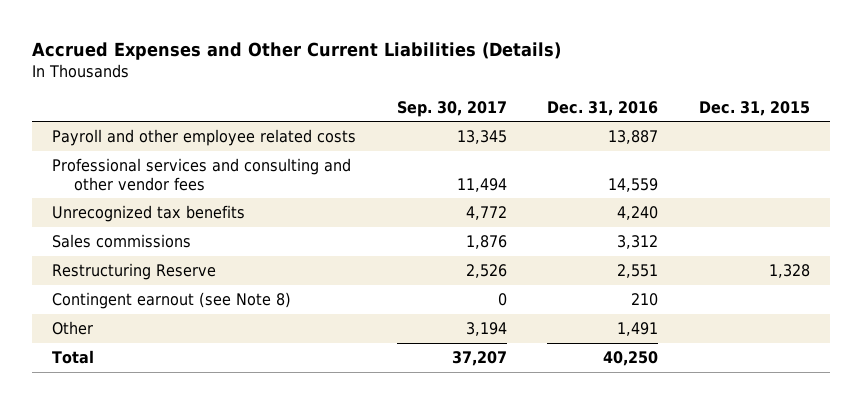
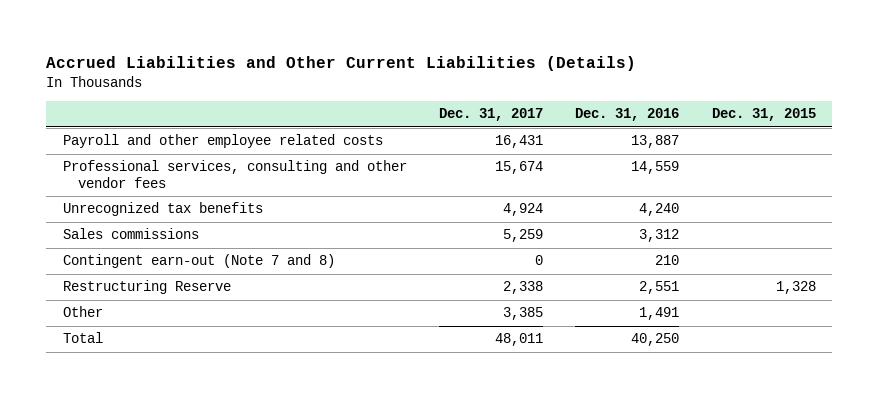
- Accrued Expenses and Other Current Liabilities (Details)
+ Accrued Liabilities and Other Current Liabilities (Details)
- | Sep. 30, 2017 | Dec. 31, 2016 | Dec. 31, 2015
+ | Dec. 31, 2017 | Dec. 31, 2016 | Dec. 31, 2015
- Professional services and consulting and other vendor fees | 11,494 | 14,559 |
+ Professional services, consulting and other vendor fees | 15,674 | 14,559 |
+ Contingent earn-out (Note 7 and 8) | 0 | 210 |
- Contingent earnout (see Note 8) | 0 | 210 |

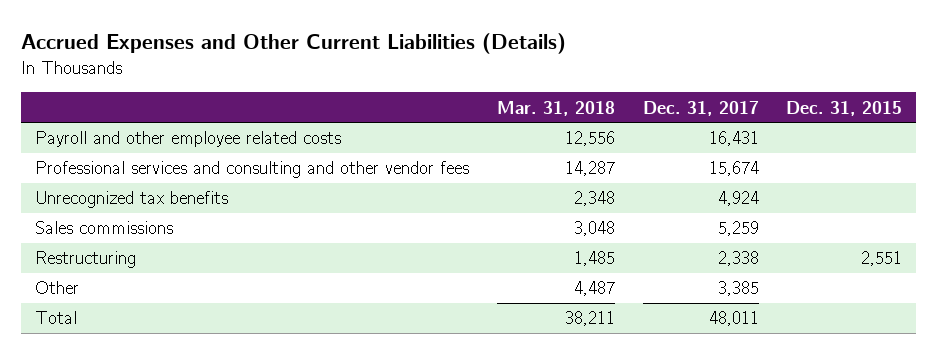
- Accrued Liabilities and Other Current Liabilities (Details)
+ Accrued Expenses and Other Current Liabilities (Details)
- | Dec. 31, 2017 | Dec. 31, 2016 | Dec. 31, 2015
+ | Mar. 31, 2018 | Dec. 31, 2017 | Dec. 31, 2015
- Professional services, consulting and other vendor fees | 15,674 | 14,559 |
+ Professional services and consulting and other vendor fees | 14,287 | 15,674 |
- Contingent earn-out (Note 7 and 8) | 0 | 210 |
- Restructuring Reserve | 2,338 | 2,551 | 1,328
+ Restructuring | 1,485 | 2,338 | 2,551

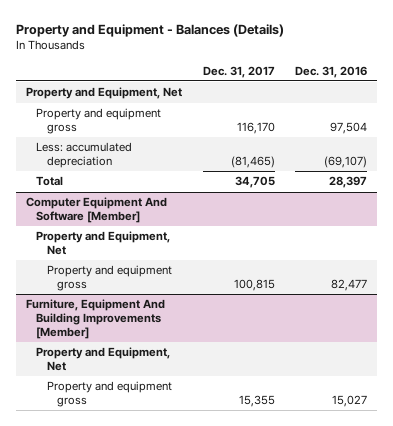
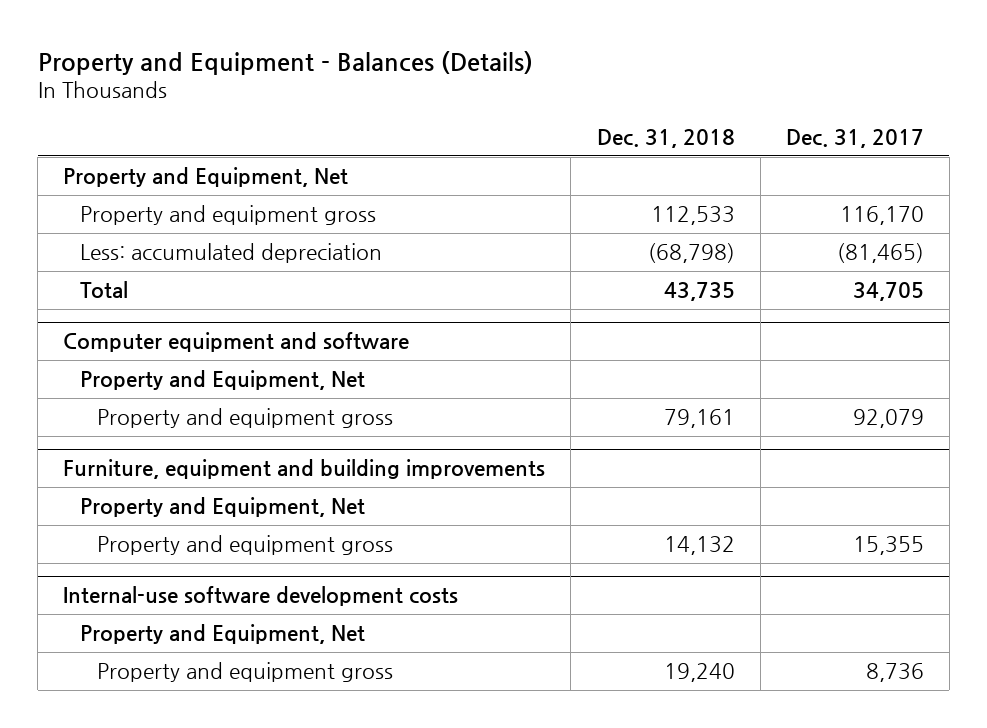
- | Dec. 31, 2017 | Dec. 31, 2016
+ | Dec. 31, 2018 | Dec. 31, 2017
- Computer Equipment And Software [Member]
+ Computer equipment and software
- Property and equipment gross | 100,815 | 82,477
- Furniture, Equipment And Building Improvements [Member]
+ Property and equipment gross | 79,161 | 92,079
+ Furniture, equipment and building improvements
+ Internal-use software development costs
+ Property and Equipment, Net
+ Property and equipment gross | 19,240 | 8,736

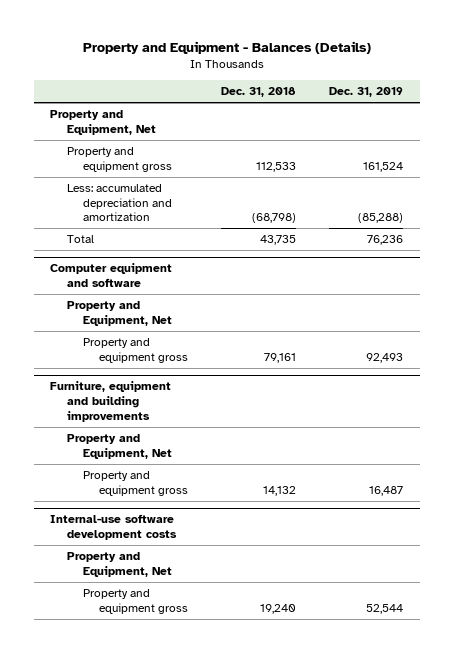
- | Dec. 31, 2018 | Dec. 31, 2017
+ | Dec. 31, 2018 | Dec. 31, 2019
- Less: accumulated depreciation | (68,798) | (81,465)
+ Less: accumulated depreciation and amortization | (68,798) | (85,288)

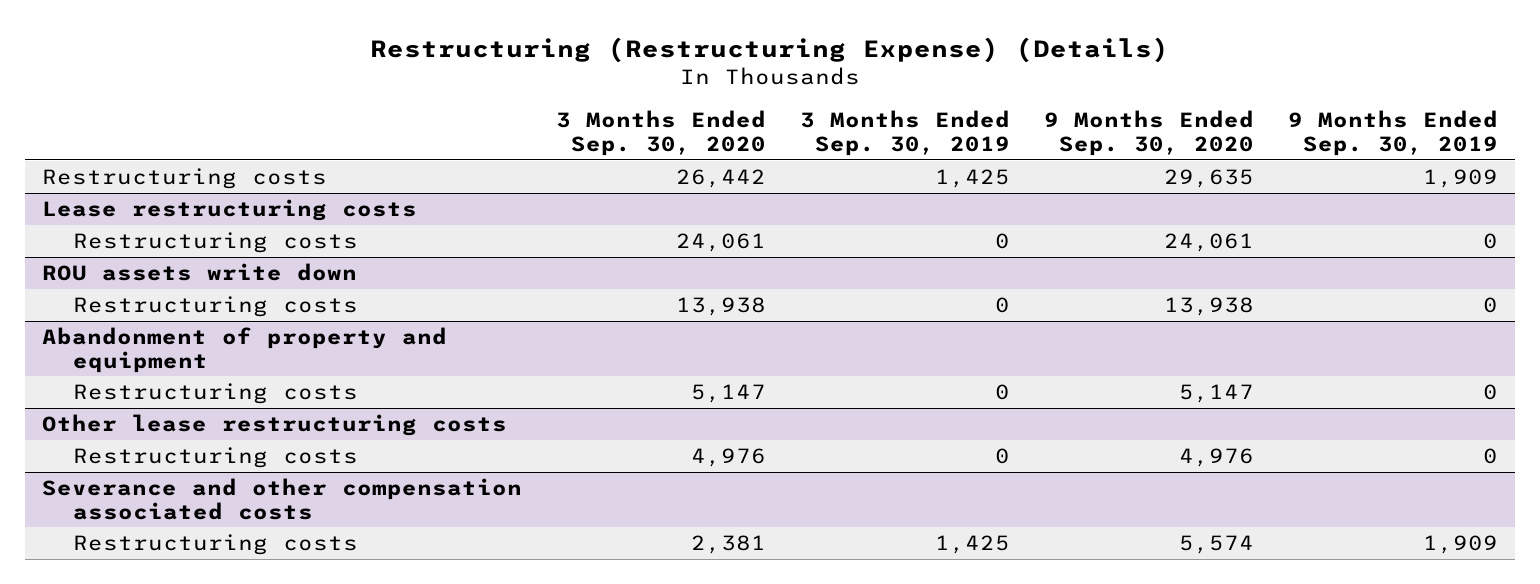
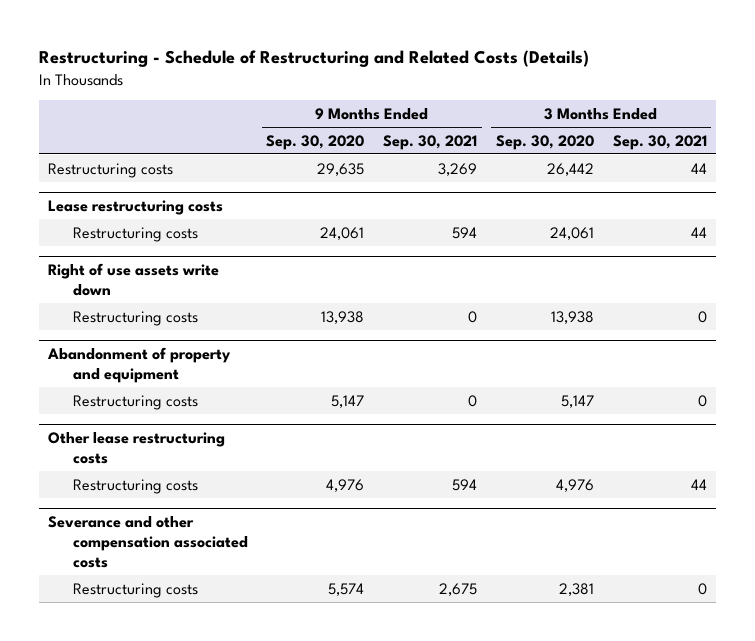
- Restructuring (Restructuring Expense) (Details)
+ Restructuring - Schedule of Restructuring and Related Costs (Details)
- | 3 Months Ended Sep. 30, 2020 | 3 Months Ended Sep. 30, 2019 | 9 Months Ended Sep. 30, 2020 | 9 Months Ended Sep. 30, 2019
+ | 9 Months Ended Sep. 30, 2020 | 9 Months Ended Sep. 30, 2021 | 3 Months Ended Sep. 30, 2020 | 3 Months Ended Sep. 30, 2021
- ROU assets write down
+ Right of use assets write down

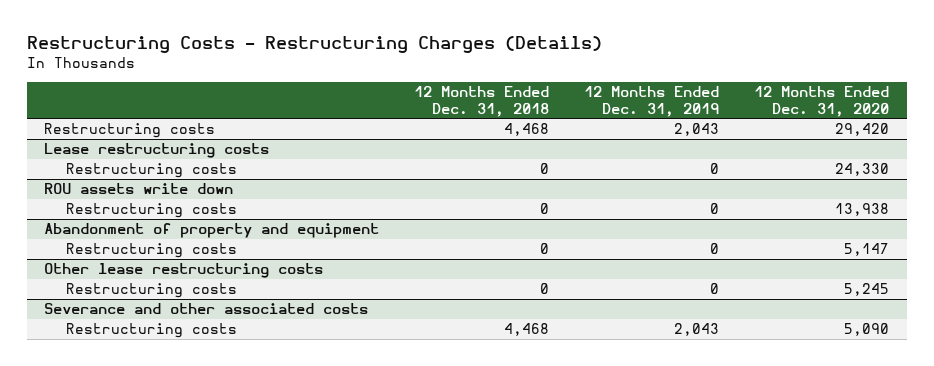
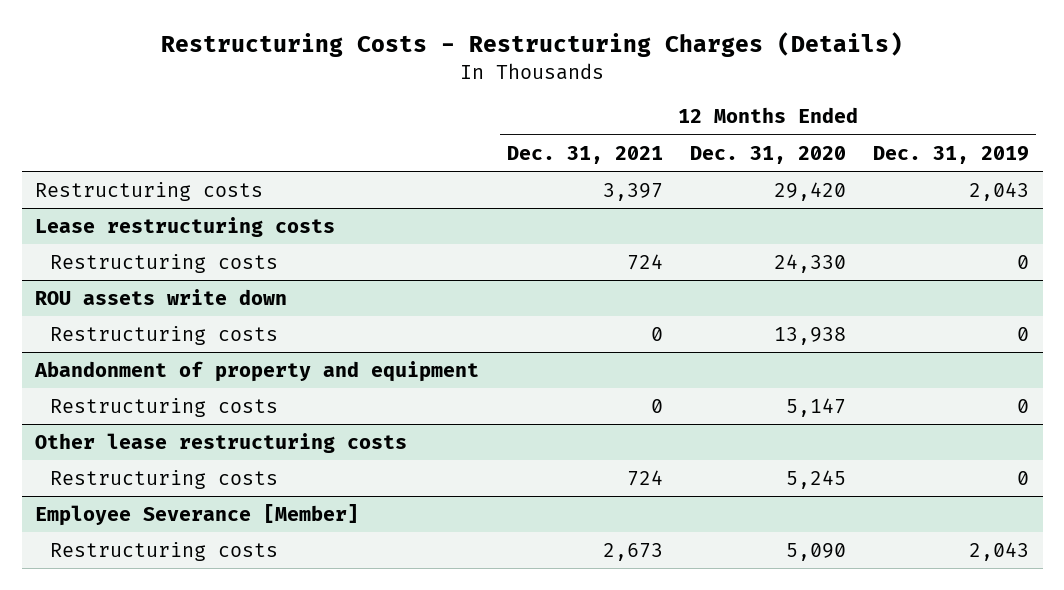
- | 12 Months Ended Dec. 31, 2018 | 12 Months Ended Dec. 31, 2019 | 12 Months Ended Dec. 31, 2020
+ | 12 Months Ended Dec. 31, 2021 | 12 Months Ended Dec. 31, 2020 | 12 Months Ended Dec. 31, 2019
- Severance and other associated costs
+ Employee Severance [Member]

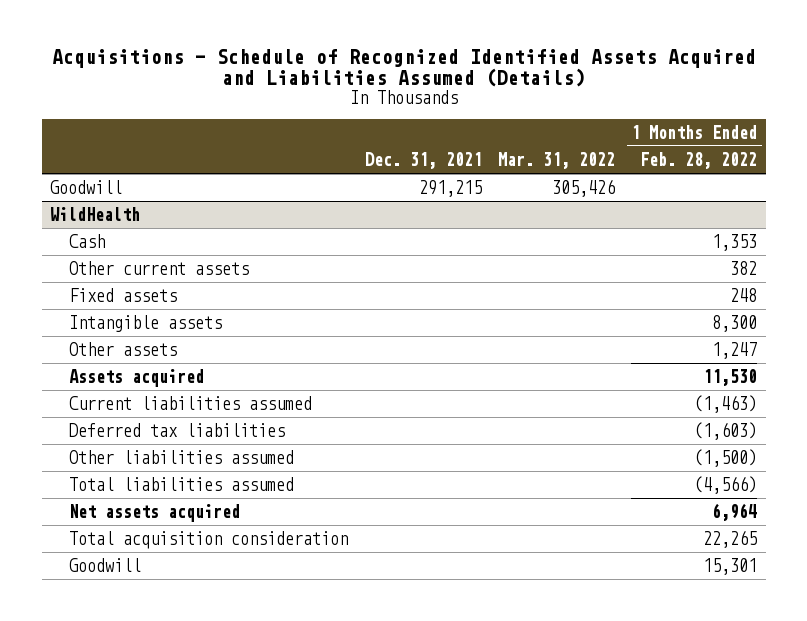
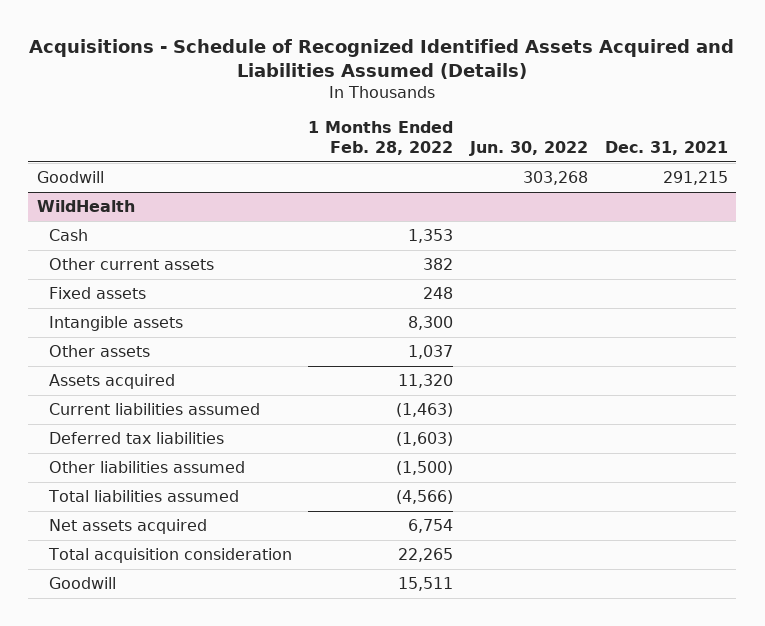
- | Dec. 31, 2021 | Mar. 31, 2022 | 1 Months Ended Feb. 28, 2022
+ | 1 Months Ended Feb. 28, 2022 | Jun. 30, 2022 | Dec. 31, 2021
@ WildHealth
- Other assets | | | 1,247
- Assets acquired | | | 11,530
+ Other assets | 1,037 | |
+ Assets acquired | 11,320 | |
- Net assets acquired | | | 6,964
+ Net assets acquired | 6,754 | |
- Goodwill | | | 15,301
+ Goodwill | 15,511 | |

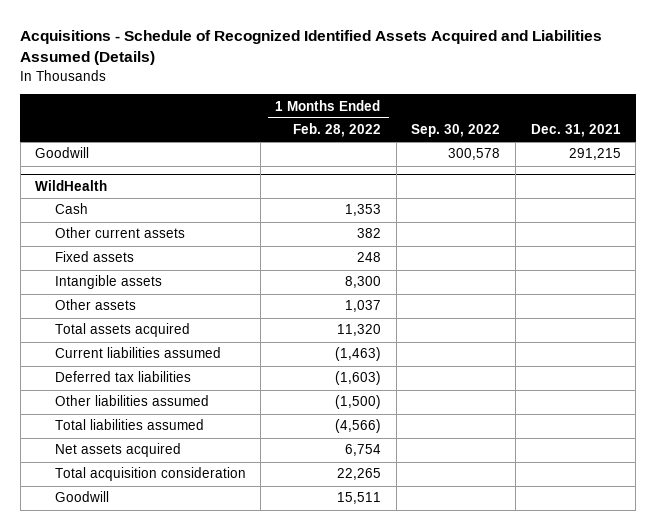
- | 1 Months Ended Feb. 28, 2022 | Jun. 30, 2022 | Dec. 31, 2021
+ | 1 Months Ended Feb. 28, 2022 | Sep. 30, 2022 | Dec. 31, 2021
@ WildHealth
- Assets acquired | 11,320 | |
+ Total assets acquired | 11,320 | |

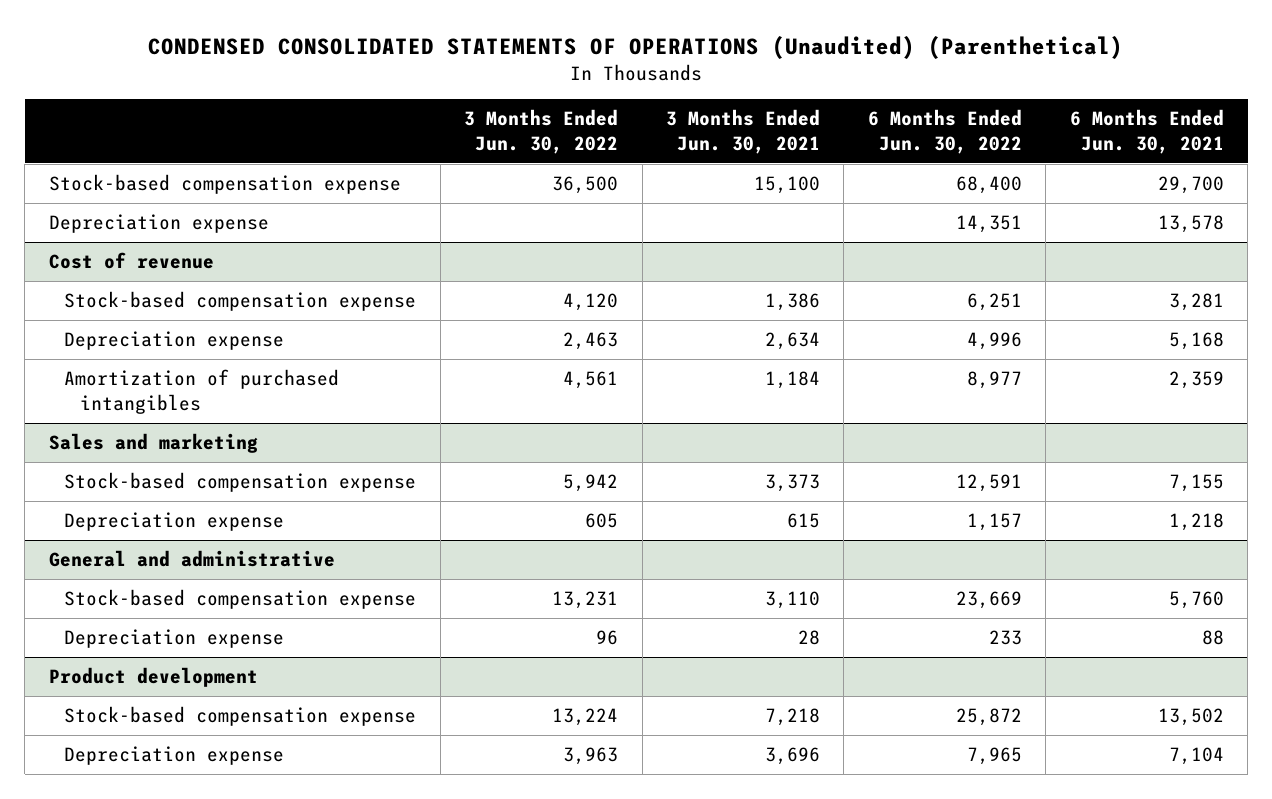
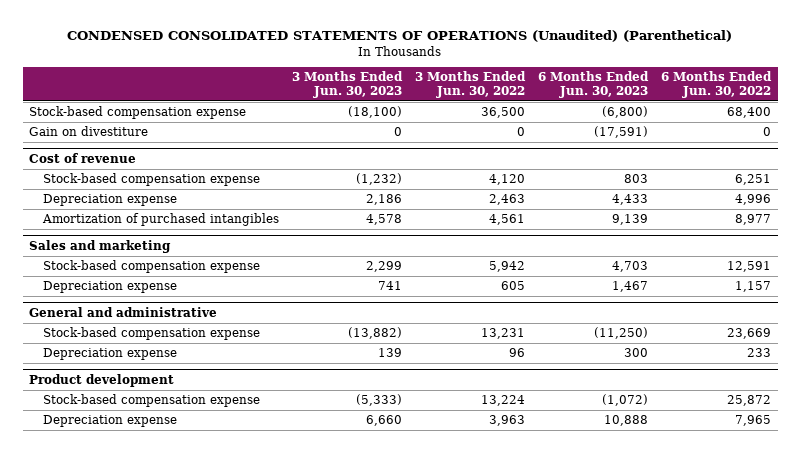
- | 3 Months Ended Jun. 30, 2022 | 3 Months Ended Jun. 30, 2021 | 6 Months Ended Jun. 30, 2022 | 6 Months Ended Jun. 30, 2021
+ | 3 Months Ended Jun. 30, 2023 | 3 Months Ended Jun. 30, 2022 | 6 Months Ended Jun. 30, 2023 | 6 Months Ended Jun. 30, 2022
- Depreciation expense | | | 14,351 | 13,578
+ Gain on divestiture | 0 | 0 | (17,591) | 0

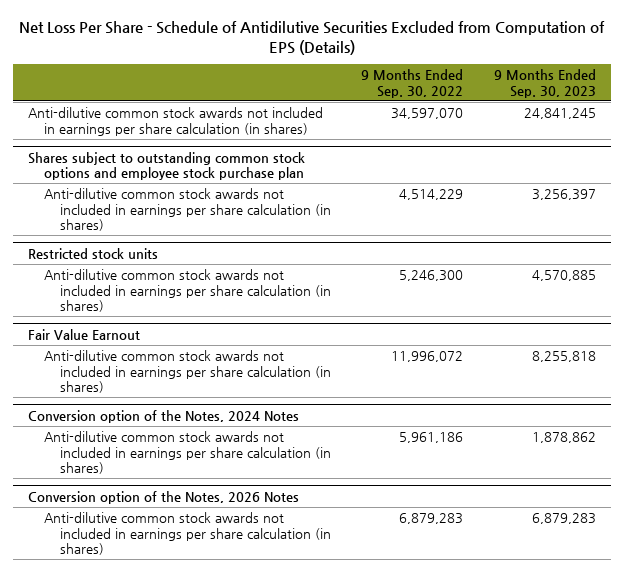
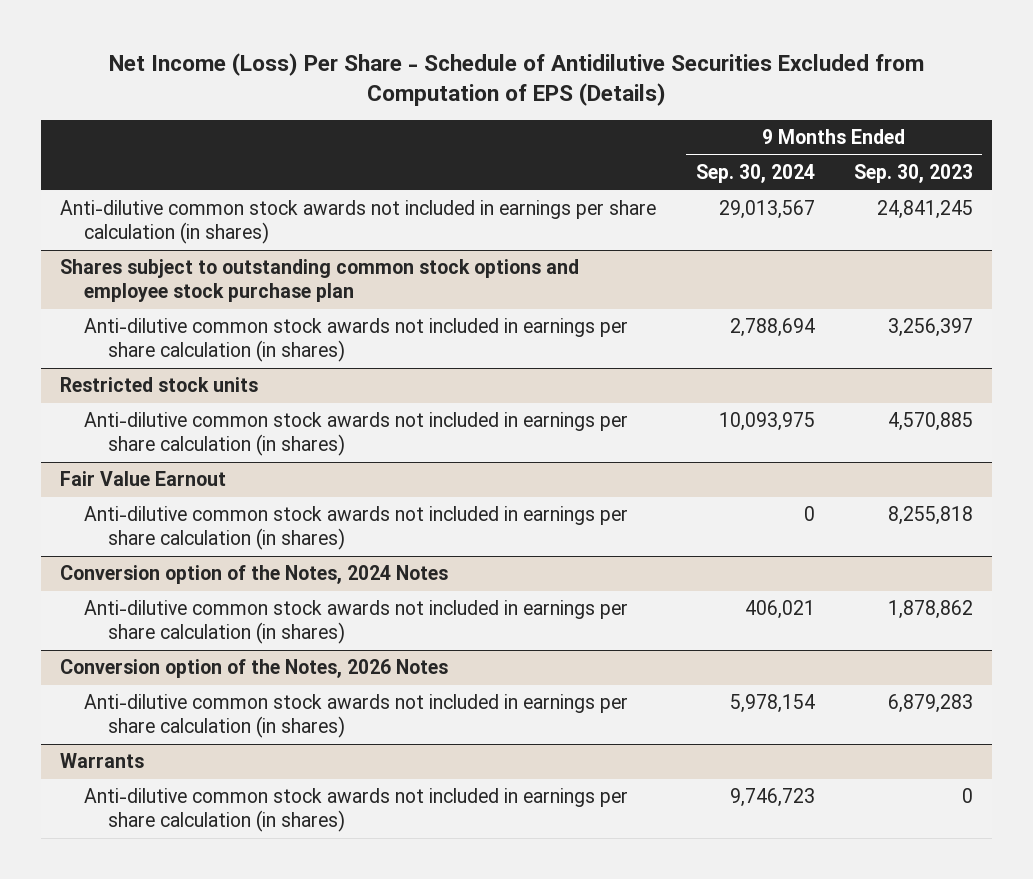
- Net Loss Per Share - Schedule of Antidilutive Securities Excluded from Computation of EPS (Details)
+ Net Income (Loss) Per Share - Schedule of Antidilutive Securities Excluded from Computation of EPS (Details)
- | 9 Months Ended Sep. 30, 2022 | 9 Months Ended Sep. 30, 2023
+ | 9 Months Ended Sep. 30, 2024 | 9 Months Ended Sep. 30, 2023
+ Warrants
+ Anti-dilutive common stock awards not included in earnings per share calculation (in shares) | 9,746,723 | 0

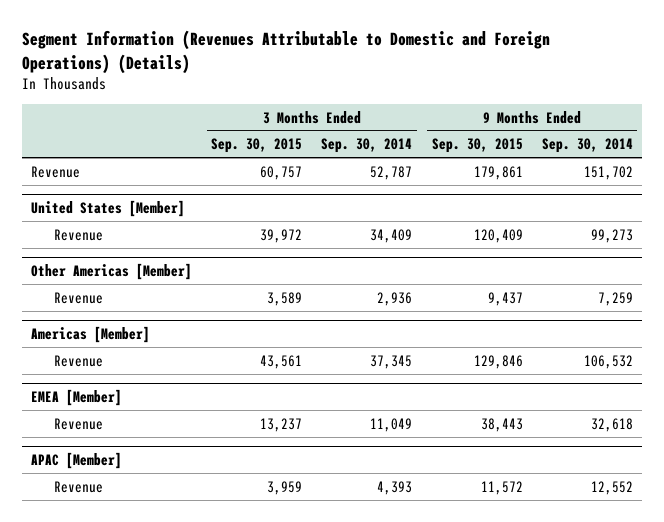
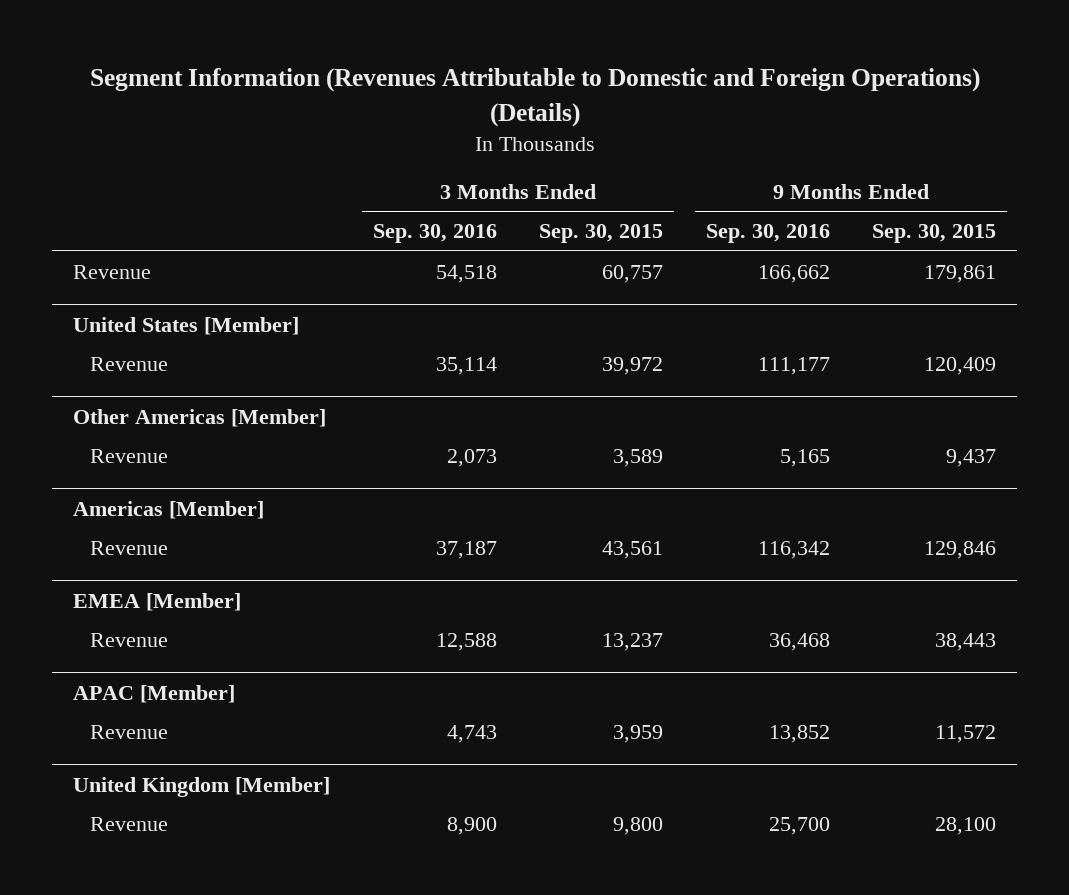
- | 3 Months Ended Sep. 30, 2015 | 3 Months Ended Sep. 30, 2014 | 9 Months Ended Sep. 30, 2015 | 9 Months Ended Sep. 30, 2014
+ | 3 Months Ended Sep. 30, 2016 | 3 Months Ended Sep. 30, 2015 | 9 Months Ended Sep. 30, 2016 | 9 Months Ended Sep. 30, 2015
+ United Kingdom [Member]
+ Revenue | 8,900 | 9,800 | 25,700 | 28,100

